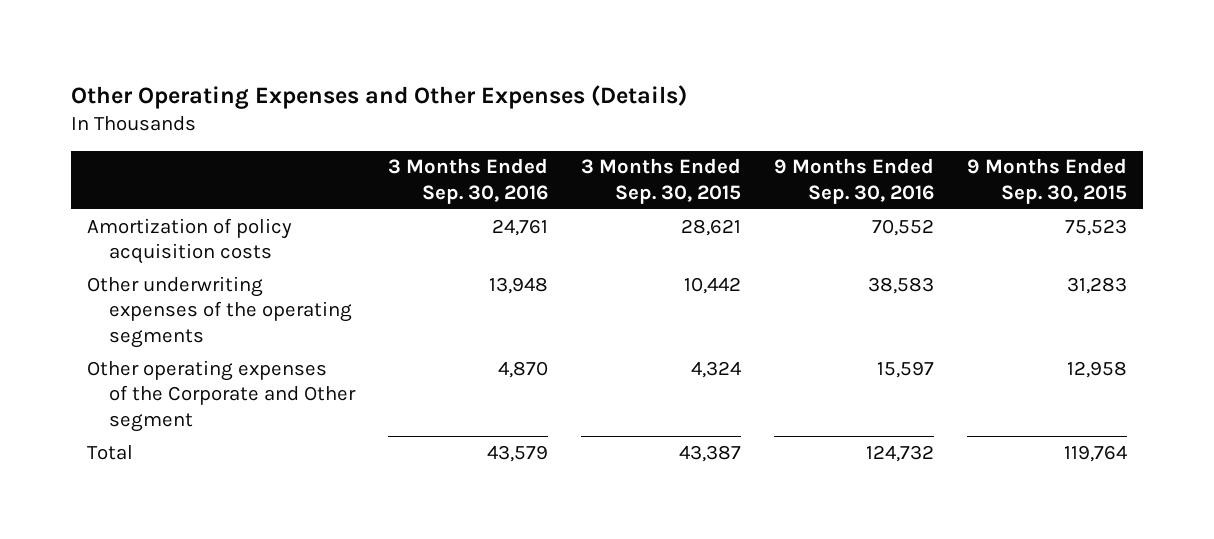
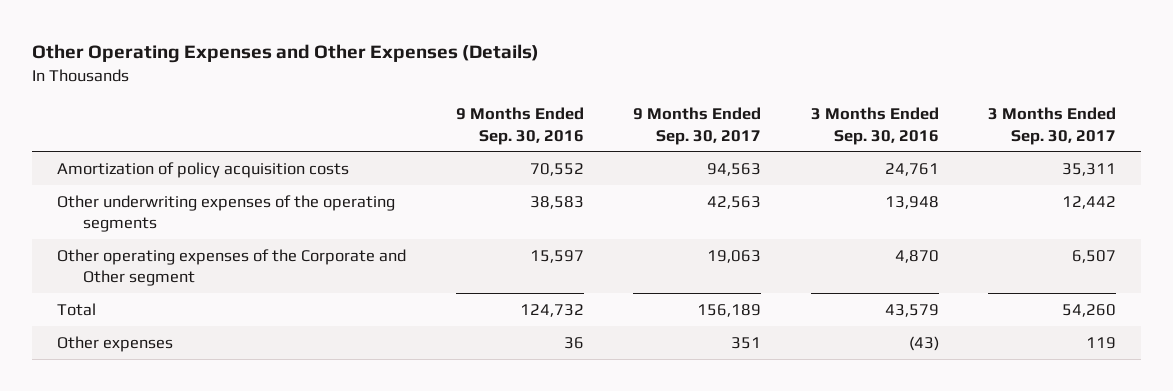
- | 3 Months Ended Sep. 30, 2016 | 3 Months Ended Sep. 30, 2015 | 9 Months Ended Sep. 30, 2016 | 9 Months Ended Sep. 30, 2015
+ | 9 Months Ended Sep. 30, 2016 | 9 Months Ended Sep. 30, 2017 | 3 Months Ended Sep. 30, 2016 | 3 Months Ended Sep. 30, 2017
+ Other expenses | 36 | 351 | (43) | 119

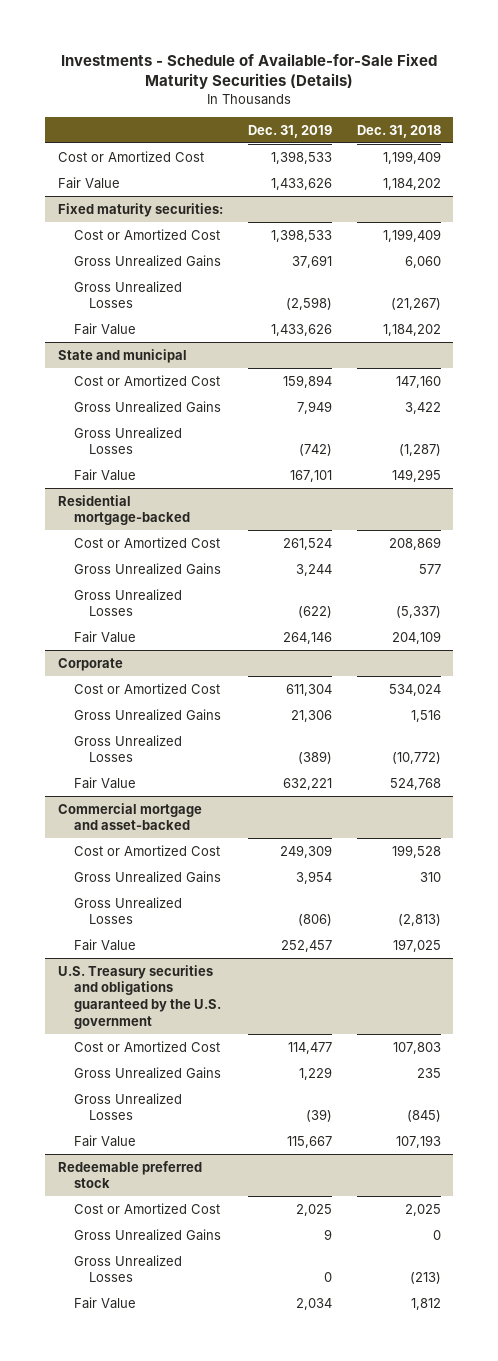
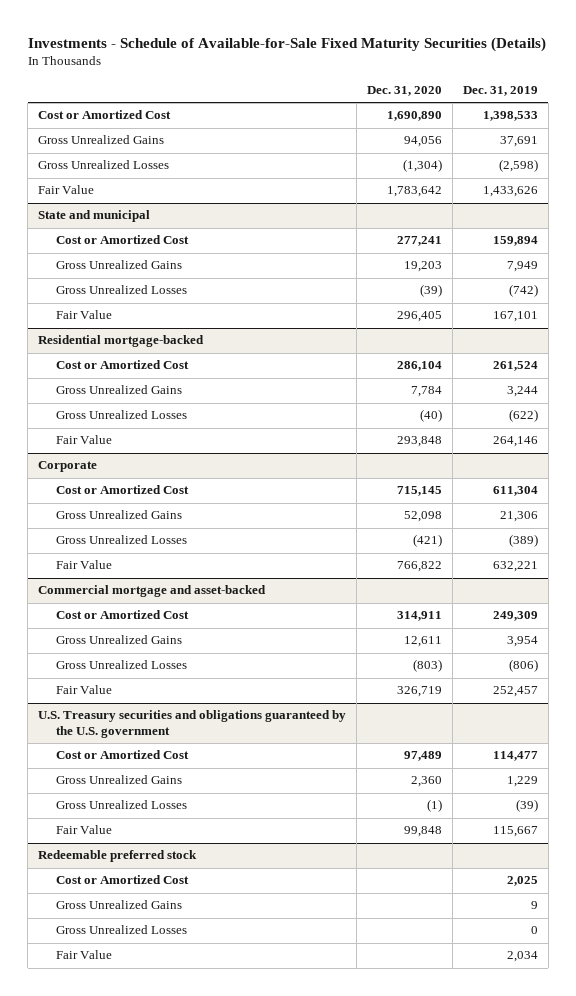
- | Dec. 31, 2019 | Dec. 31, 2018
+ | Dec. 31, 2020 | Dec. 31, 2019
- Fair Value | 1,433,626 | 1,184,202
- Fixed maturity securities:
- Cost or Amortized Cost | 1,398,533 | 1,199,409

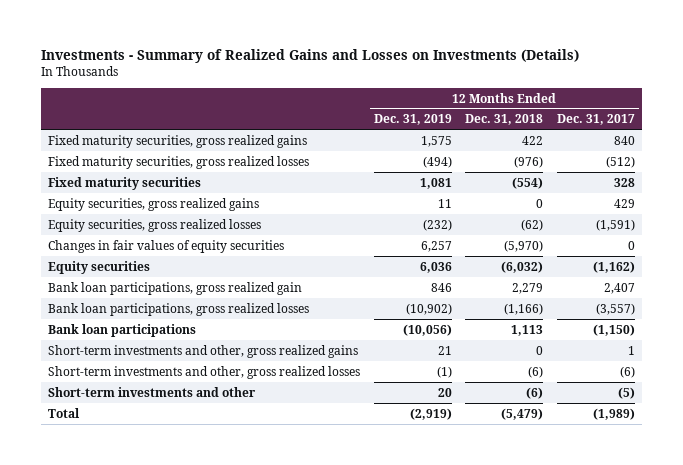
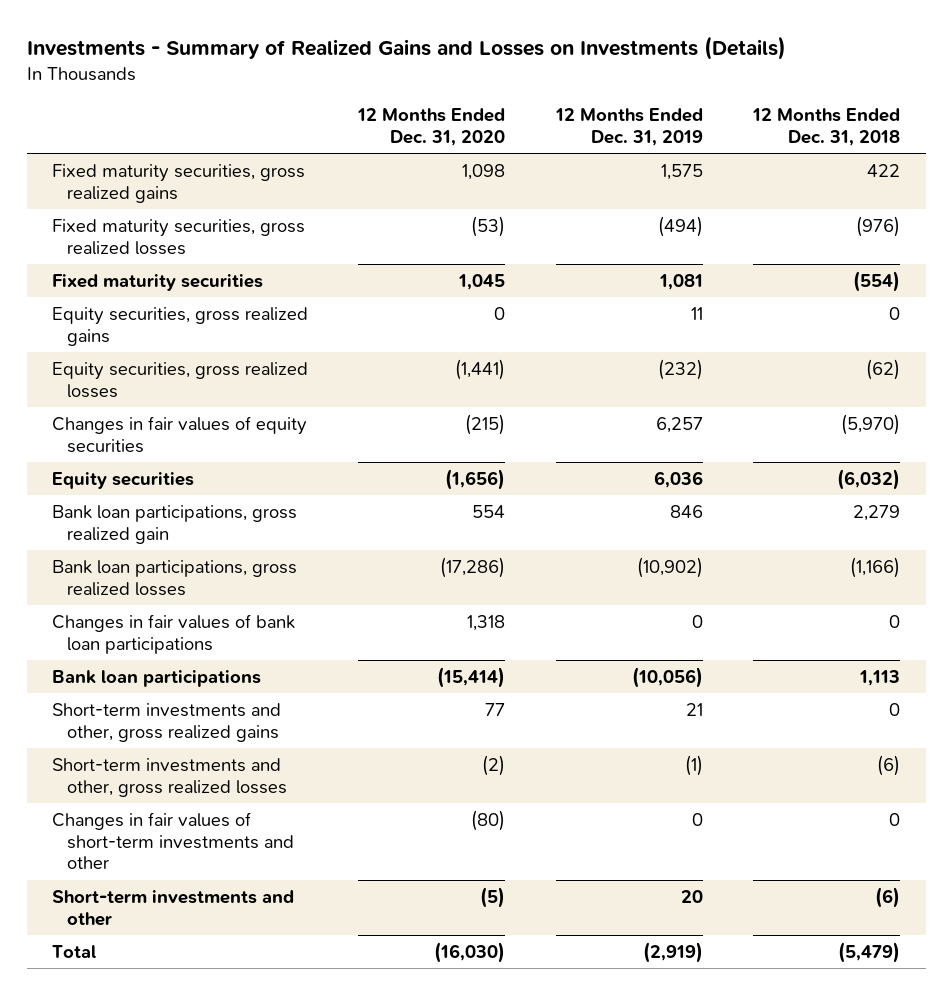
- | 12 Months Ended Dec. 31, 2019 | 12 Months Ended Dec. 31, 2018 | 12 Months Ended Dec. 31, 2017
+ | 12 Months Ended Dec. 31, 2020 | 12 Months Ended Dec. 31, 2019 | 12 Months Ended Dec. 31, 2018
+ Changes in fair values of bank loan participations | 1,318 | 0 | 0
+ Changes in fair values of short-term investments and other | (80) | 0 | 0

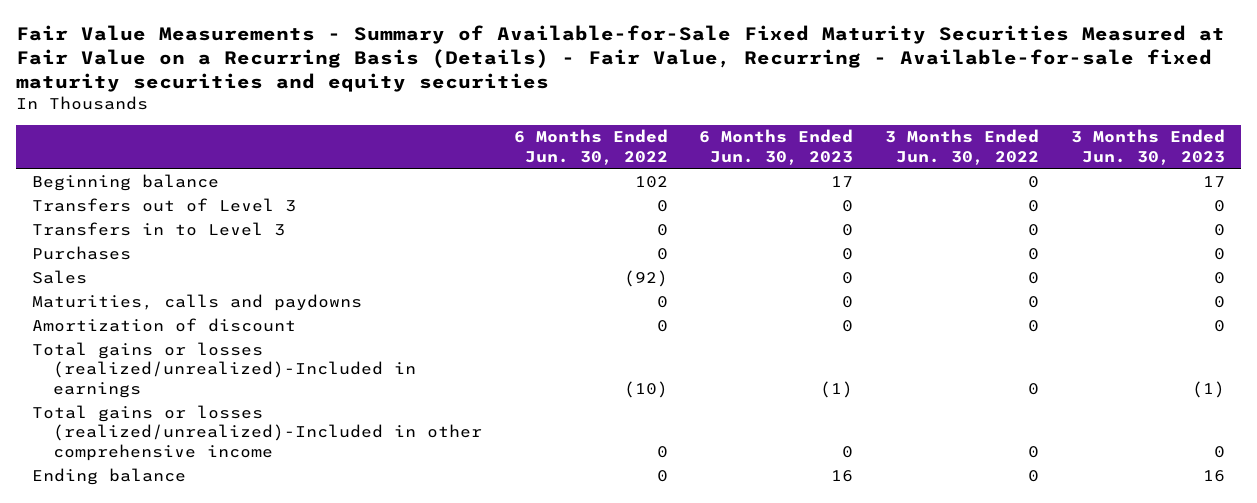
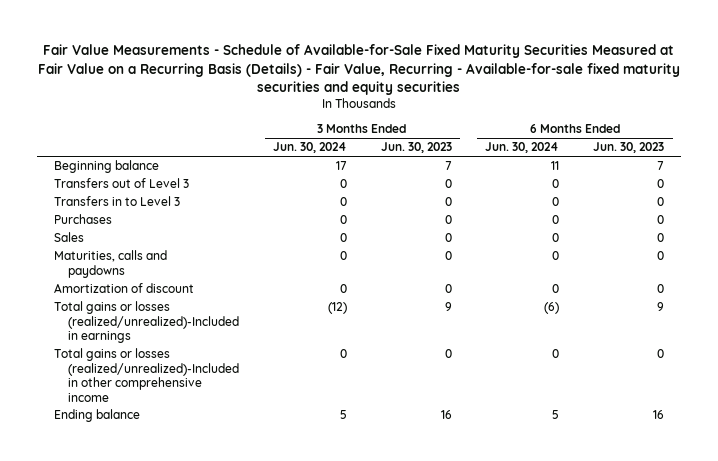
- Fair Value Measurements - Summary of Available-for-Sale Fixed Maturity Securities Measured at Fair Value on a Recurring Basis (Details) - Fair Value, Recurring - Available-for-sale fixed maturity securities and equity securities
+ Fair Value Measurements - Schedule of Available-for-Sale Fixed Maturity Securities Measured at Fair Value on a Recurring Basis (Details) - Fair Value, Recurring - Available-for-sale fixed maturity securities and equity securities
- | 6 Months Ended Jun. 30, 2022 | 6 Months Ended Jun. 30, 2023 | 3 Months Ended Jun. 30, 2022 | 3 Months Ended Jun. 30, 2023
+ | 3 Months Ended Jun. 30, 2024 | 3 Months Ended Jun. 30, 2023 | 6 Months Ended Jun. 30, 2024 | 6 Months Ended Jun. 30, 2023
- Beginning balance | 102 | 17 | 0 | 17
+ Beginning balance | 17 | 7 | 11 | 7
- Total gains or losses (realized/unrealized)-Included in earnings | (10) | (1) | 0 | (1)
+ Total gains or losses (realized/unrealized)-Included in earnings | (12) | 9 | (6) | 9

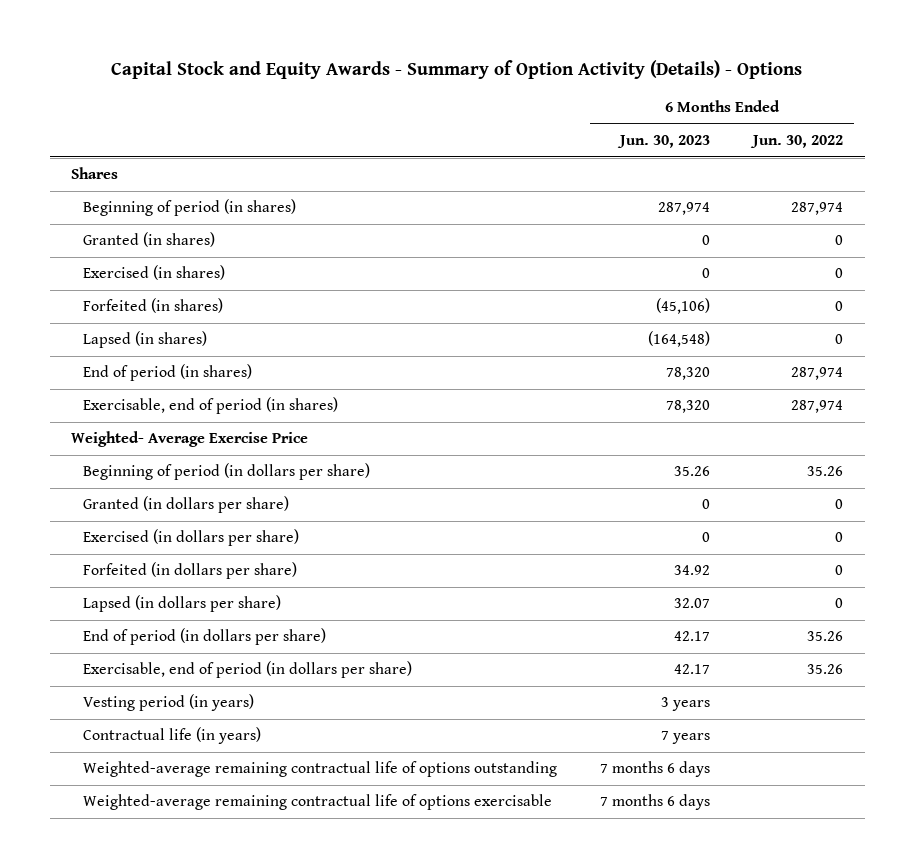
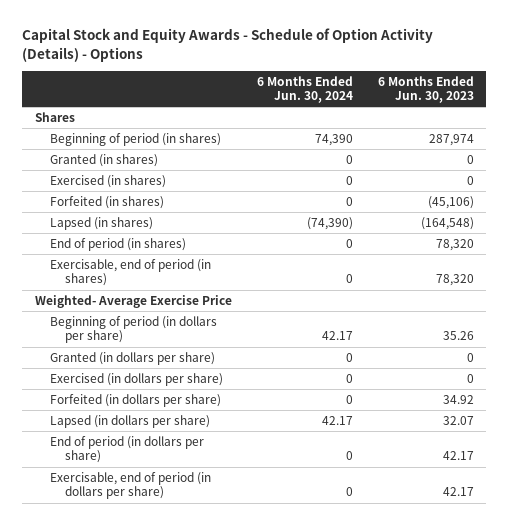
- Capital Stock and Equity Awards - Summary of Option Activity (Details) - Options
+ Capital Stock and Equity Awards - Schedule of Option Activity (Details) - Options
- | 6 Months Ended Jun. 30, 2023 | 6 Months Ended Jun. 30, 2022
+ | 6 Months Ended Jun. 30, 2024 | 6 Months Ended Jun. 30, 2023
- Vesting period (in years) | 3 years |
- Contractual life (in years) | 7 years |
- Weighted-average remaining contractual life of options outstanding | 7 months 6 days |
- Weighted-average remaining contractual life of options exercisable | 7 months 6 days |

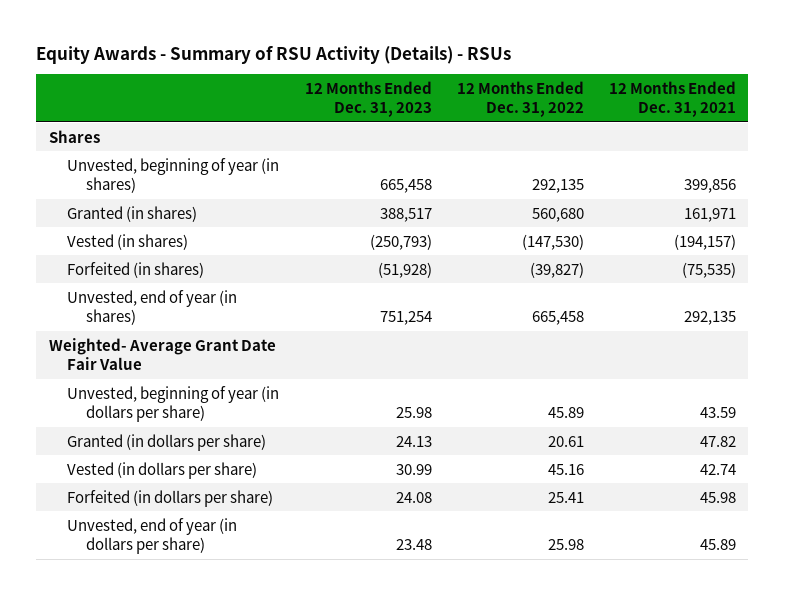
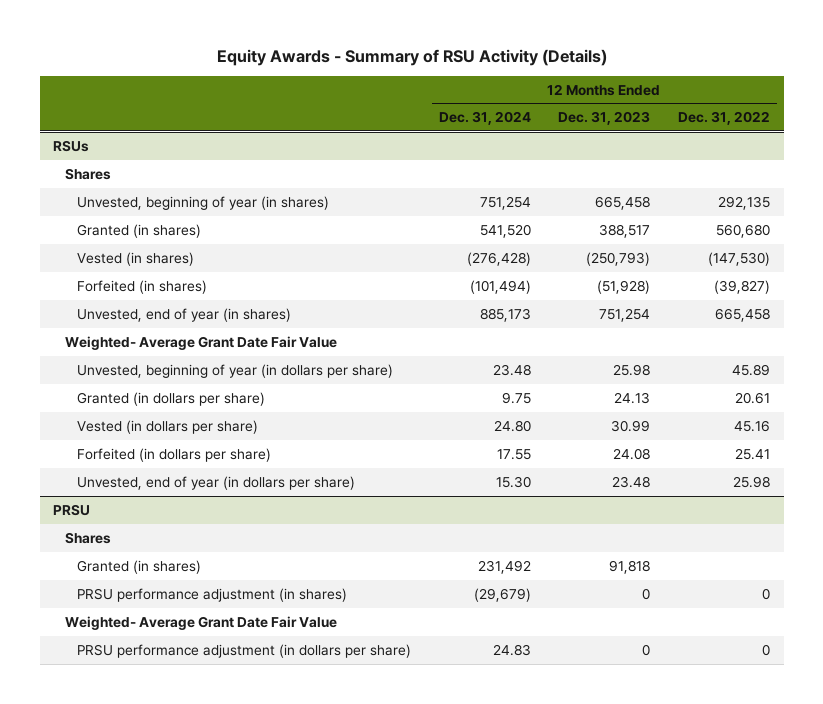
- Equity Awards - Summary of RSU Activity (Details) - RSUs
+ Equity Awards - Summary of RSU Activity (Details)
- | 12 Months Ended Dec. 31, 2023 | 12 Months Ended Dec. 31, 2022 | 12 Months Ended Dec. 31, 2021
+ | 12 Months Ended Dec. 31, 2024 | 12 Months Ended Dec. 31, 2023 | 12 Months Ended Dec. 31, 2022
+ RSUs
+ PRSU
+ Shares
+ Granted (in shares) | 231,492 | 91,818 |
+ PRSU performance adjustment (in shares) | (29,679) | 0 | 0
+ Weighted- Average Grant Date Fair Value
+ PRSU performance adjustment (in dollars per share) | 24.83 | 0 | 0

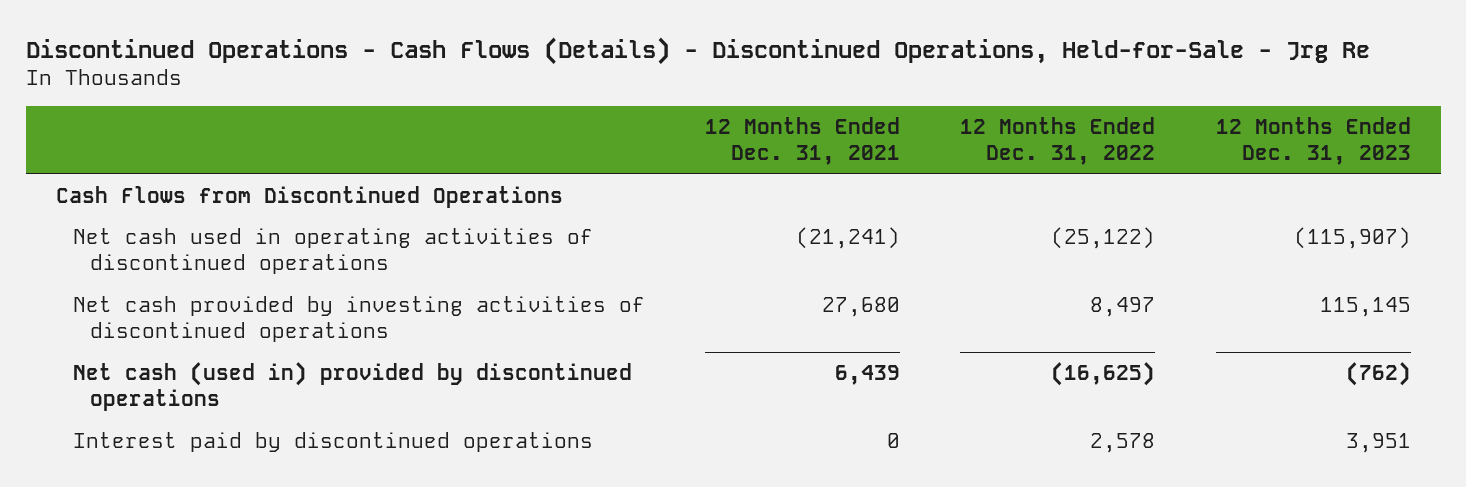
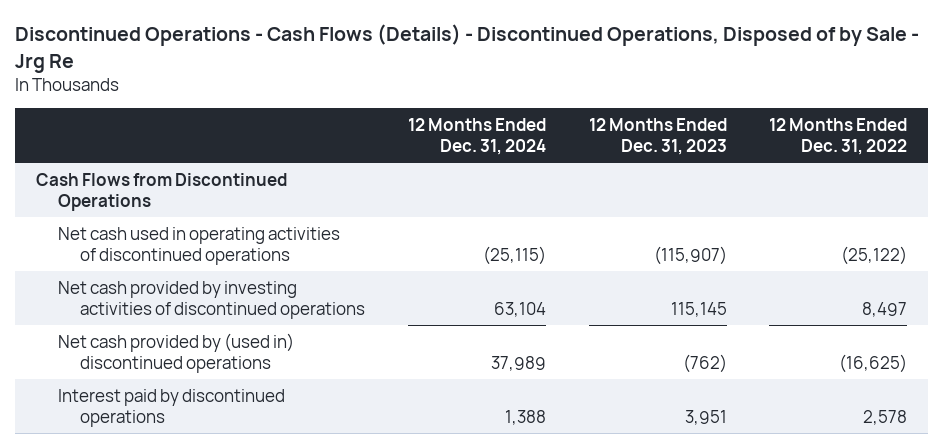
- Discontinued Operations - Cash Flows (Details) - Discontinued Operations, Held-for-Sale - Jrg Re
+ Discontinued Operations - Cash Flows (Details) - Discontinued Operations, Disposed of by Sale - Jrg Re
- | 12 Months Ended Dec. 31, 2021 | 12 Months Ended Dec. 31, 2022 | 12 Months Ended Dec. 31, 2023
+ | 12 Months Ended Dec. 31, 2024 | 12 Months Ended Dec. 31, 2023 | 12 Months Ended Dec. 31, 2022
- Net cash (used in) provided by discontinued operations | 6,439 | (16,625) | (762)
+ Net cash provided by (used in) discontinued operations | 37,989 | (762) | (16,625)

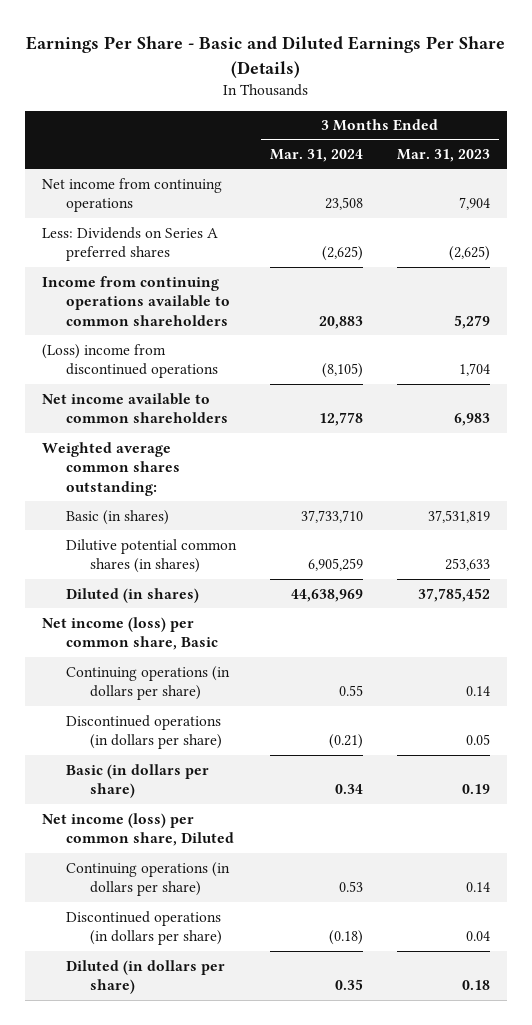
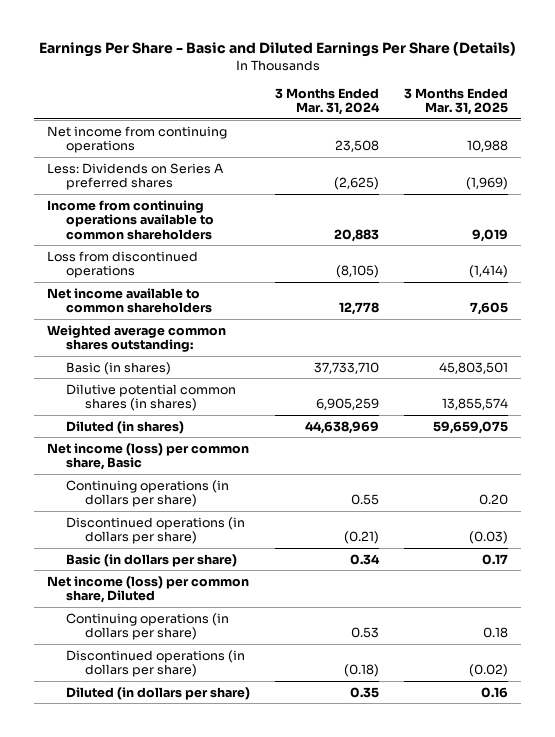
- | 3 Months Ended Mar. 31, 2024 | 3 Months Ended Mar. 31, 2023
+ | 3 Months Ended Mar. 31, 2024 | 3 Months Ended Mar. 31, 2025
- (Loss) income from discontinued operations | (8,105) | 1,704
+ Loss from discontinued operations | (8,105) | (1,414)

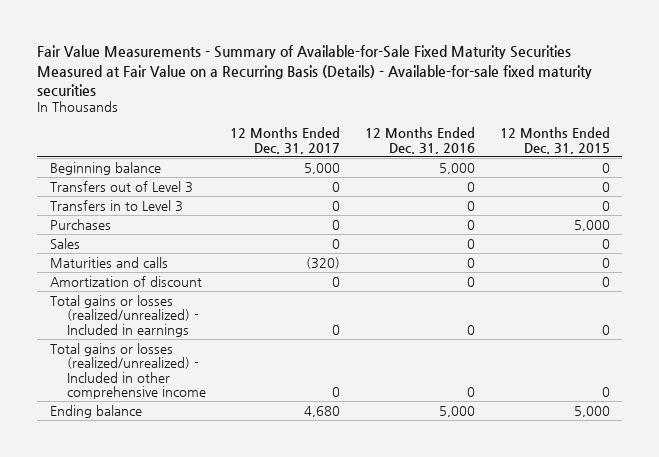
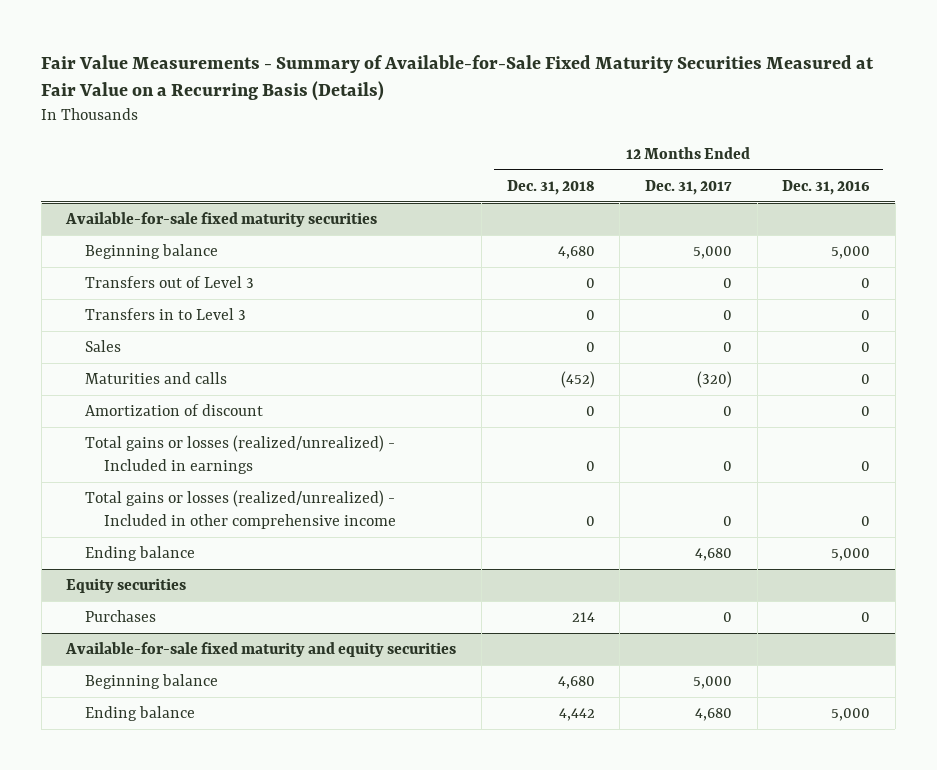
- Fair Value Measurements - Summary of Available-for-Sale Fixed Maturity Securities Measured at Fair Value on a Recurring Basis (Details) - Available-for-sale fixed maturity securities
+ Fair Value Measurements - Summary of Available-for-Sale Fixed Maturity Securities Measured at Fair Value on a Recurring Basis (Details)
- | 12 Months Ended Dec. 31, 2017 | 12 Months Ended Dec. 31, 2016 | 12 Months Ended Dec. 31, 2015
+ | 12 Months Ended Dec. 31, 2018 | 12 Months Ended Dec. 31, 2017 | 12 Months Ended Dec. 31, 2016
+ Available-for-sale fixed maturity securities
- Purchases | 0 | 0 | 5,000
+ Equity securities
+ Purchases | 214 | 0 | 0
+ Available-for-sale fixed maturity and equity securities
+ Beginning balance | 4,680 | 5,000 |
+ Ending balance | 4,442 | 4,680 | 5,000

